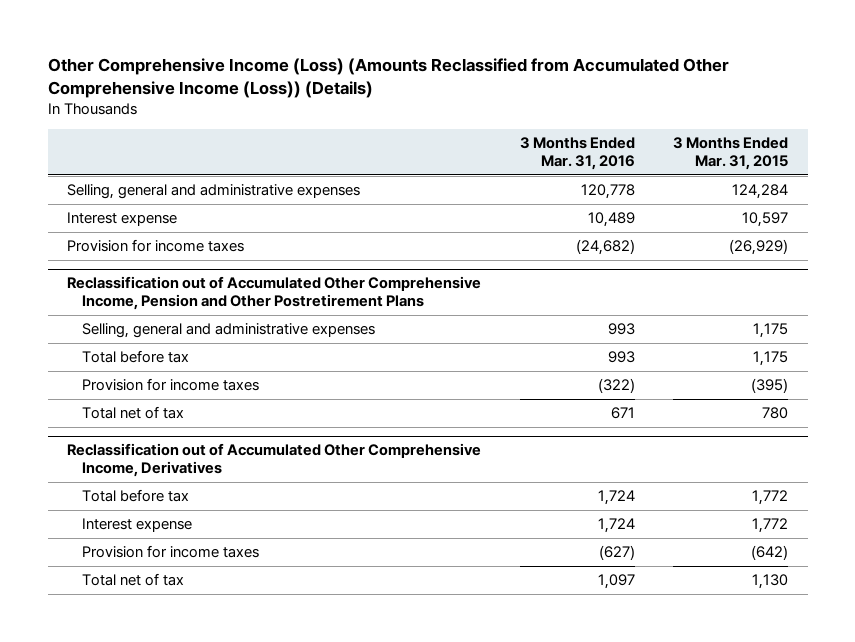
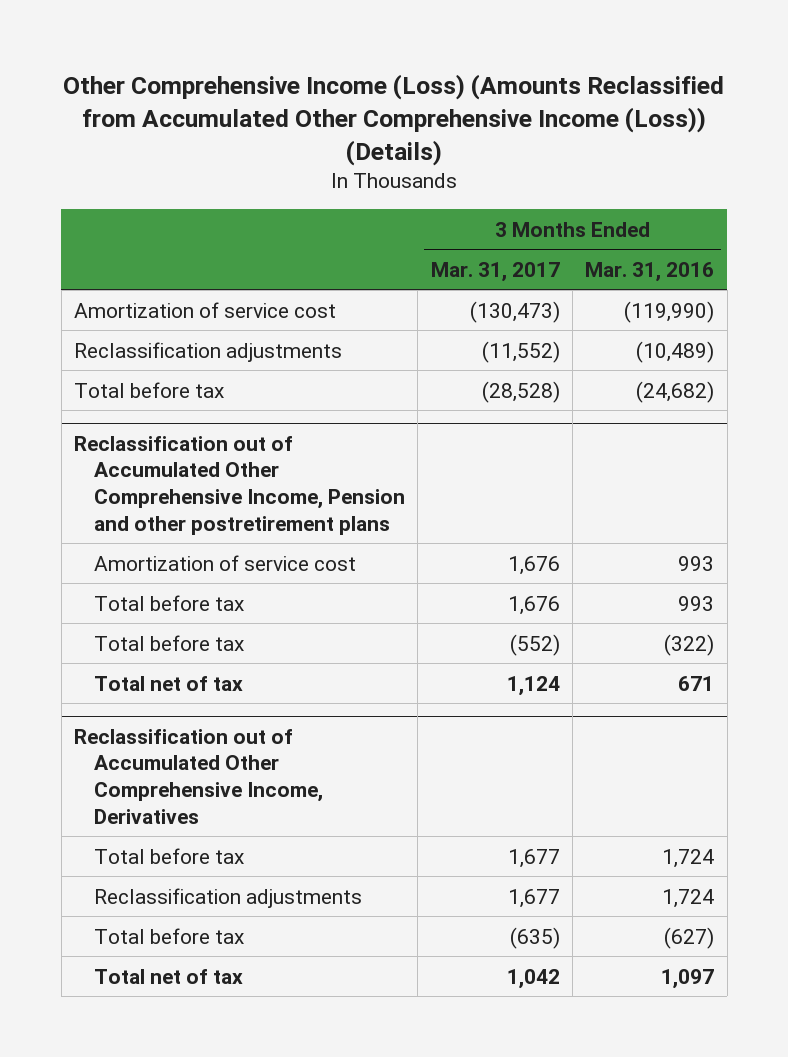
- | 3 Months Ended Mar. 31, 2016 | 3 Months Ended Mar. 31, 2015
+ | 3 Months Ended Mar. 31, 2017 | 3 Months Ended Mar. 31, 2016
- Selling, general and administrative expenses | 120,778 | 124,284
- Interest expense | 10,489 | 10,597
- Provision for income taxes | (24,682) | (26,929)
- Reclassification out of Accumulated Other Comprehensive Income, Pension and Other Postretirement Plans
- Selling, general and administrative expenses | 993 | 1,175
+ Amortization of service cost | (130,473) | (119,990)
+ Reclassification adjustments | (11,552) | (10,489)
+ Total before tax | (28,528) | (24,682)
+ Reclassification out of Accumulated Other Comprehensive Income, Pension and other postretirement plans
+ Amortization of service cost | 1,676 | 993
- Provision for income taxes | (322) | (395)
+ Total before tax | (552) | (322)
@ Reclassification out of Accumulated Other Comprehensive Income, Derivatives
- Interest expense | 1,724 | 1,772
- Provision for income taxes | (627) | (642)
+ Reclassification adjustments | 1,677 | 1,724
+ Total before tax | (635) | (627)

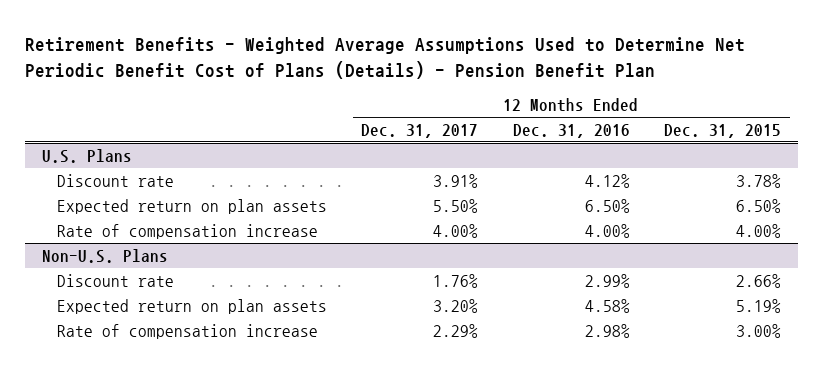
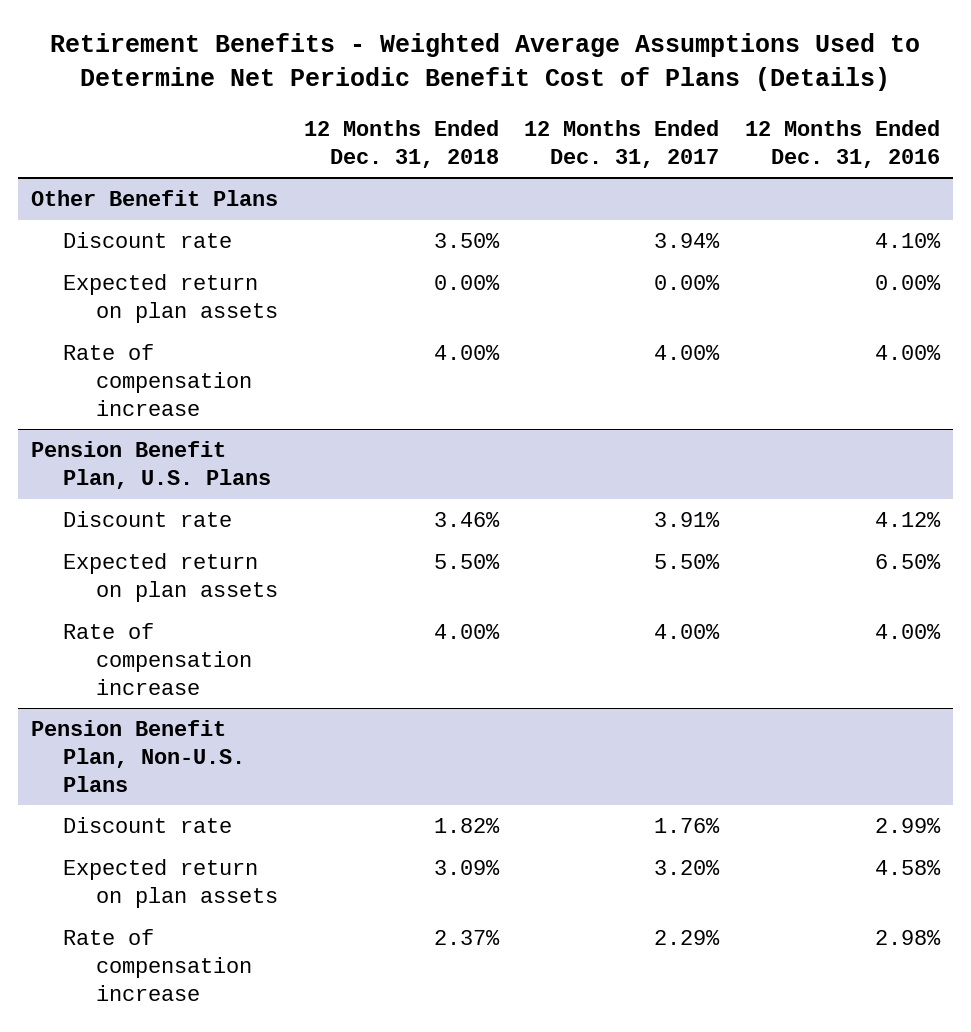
- Retirement Benefits - Weighted Average Assumptions Used to Determine Net Periodic Benefit Cost of Plans (Details) - Pension Benefit Plan
+ Retirement Benefits - Weighted Average Assumptions Used to Determine Net Periodic Benefit Cost of Plans (Details)
- | 12 Months Ended Dec. 31, 2017 | 12 Months Ended Dec. 31, 2016 | 12 Months Ended Dec. 31, 2015
+ | 12 Months Ended Dec. 31, 2018 | 12 Months Ended Dec. 31, 2017 | 12 Months Ended Dec. 31, 2016
- U.S. Plans
+ Other Benefit Plans
+ Discount rate | 3.50% | 3.94% | 4.10%
+ Expected return on plan assets | 0.00% | 0.00% | 0.00%
+ Rate of compensation increase | 4.00% | 4.00% | 4.00%
+ Pension Benefit Plan, U.S. Plans
- Non-U.S. Plans
+ Pension Benefit Plan, Non-U.S. Plans

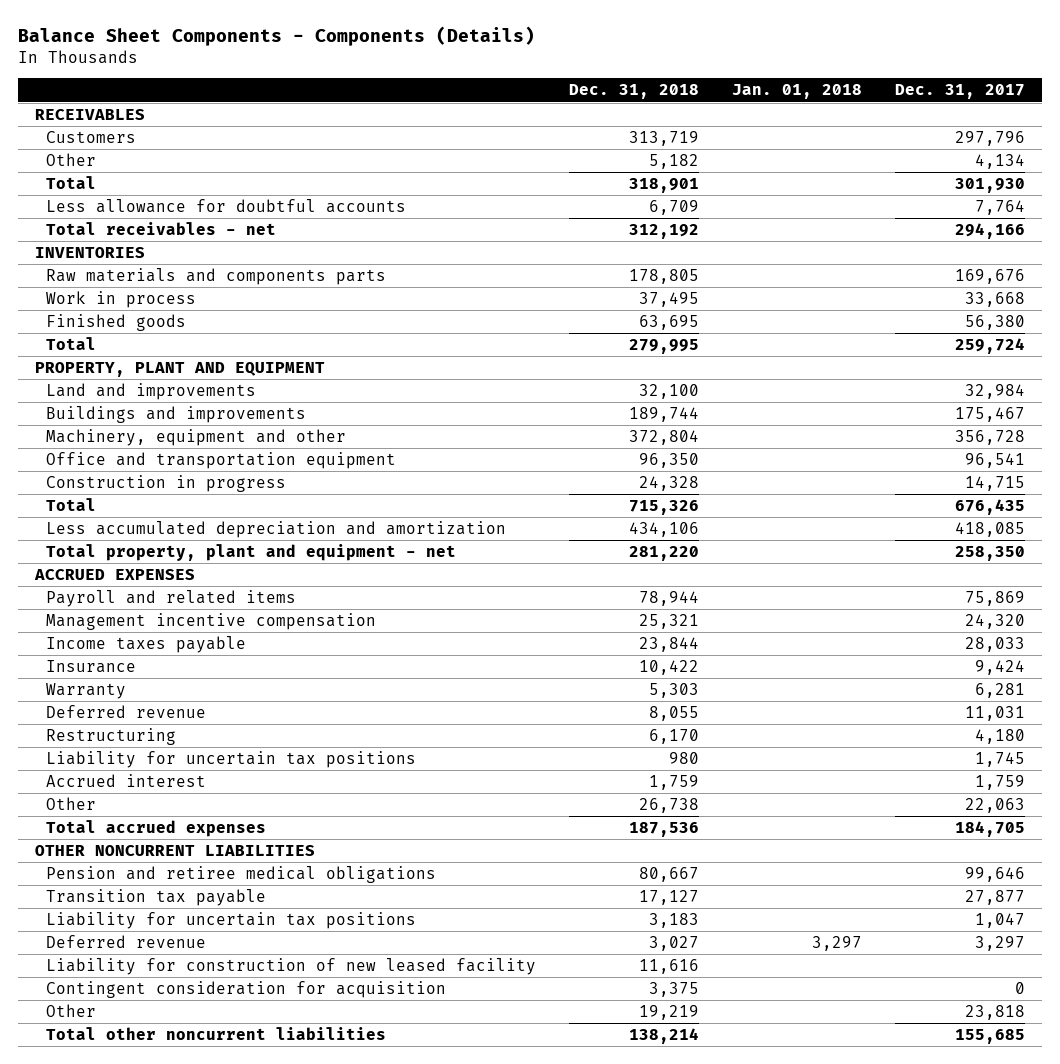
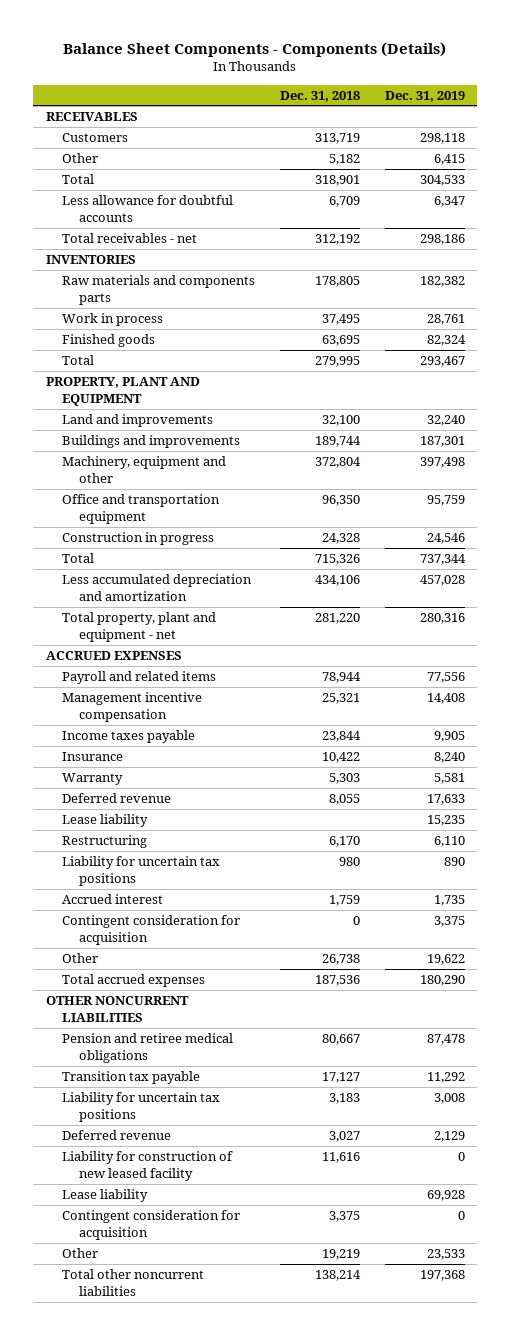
- | Dec. 31, 2018 | Jan. 01, 2018 | Dec. 31, 2017
+ | Dec. 31, 2018 | Dec. 31, 2019
+ Lease liability | | 15,235
+ Contingent consideration for acquisition | 0 | 3,375
+ Lease liability | | 69,928

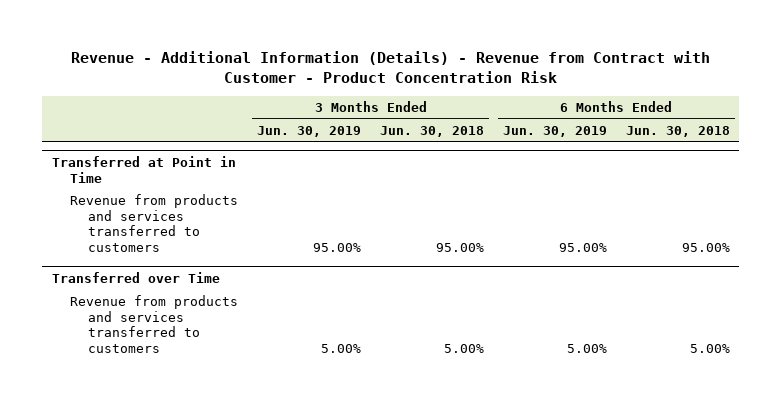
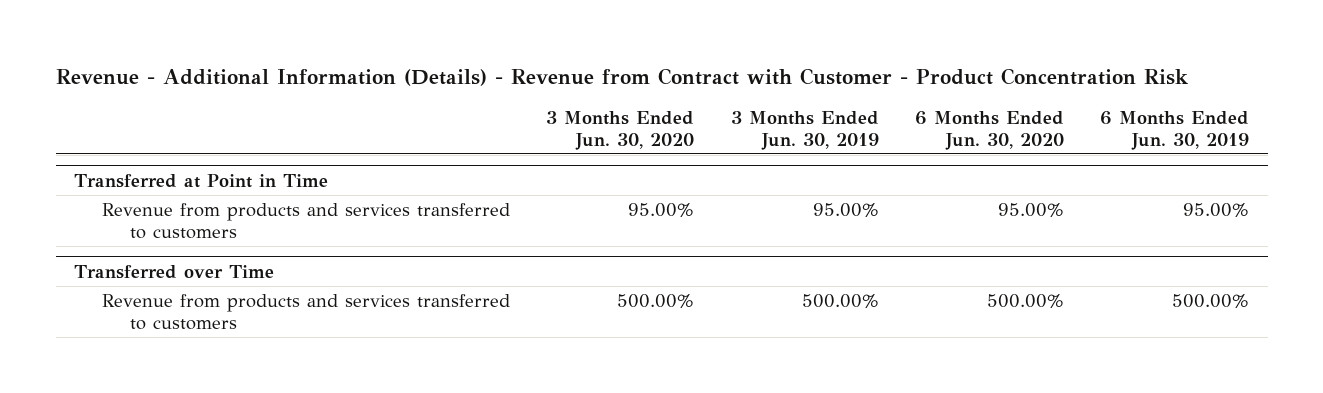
- | 3 Months Ended Jun. 30, 2019 | 3 Months Ended Jun. 30, 2018 | 6 Months Ended Jun. 30, 2019 | 6 Months Ended Jun. 30, 2018
+ | 3 Months Ended Jun. 30, 2020 | 3 Months Ended Jun. 30, 2019 | 6 Months Ended Jun. 30, 2020 | 6 Months Ended Jun. 30, 2019
@ Transferred over Time
- Revenue from products and services transferred to customers | 5.00% | 5.00% | 5.00% | 5.00%
+ Revenue from products and services transferred to customers | 500.00% | 500.00% | 500.00% | 500.00%

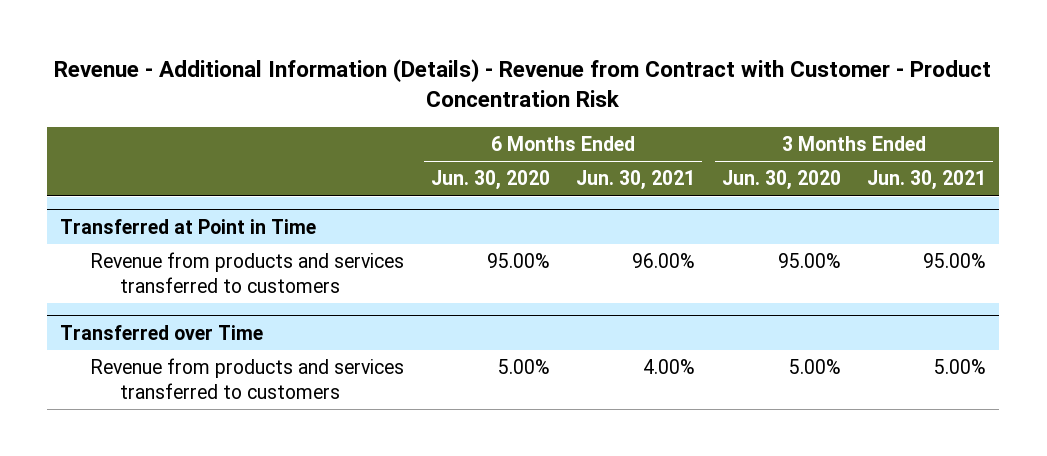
- | 3 Months Ended Jun. 30, 2020 | 3 Months Ended Jun. 30, 2019 | 6 Months Ended Jun. 30, 2020 | 6 Months Ended Jun. 30, 2019
+ | 6 Months Ended Jun. 30, 2020 | 6 Months Ended Jun. 30, 2021 | 3 Months Ended Jun. 30, 2020 | 3 Months Ended Jun. 30, 2021
@ Transferred over Time
- Revenue from products and services transferred to customers | 500.00% | 500.00% | 500.00% | 500.00%
+ Revenue from products and services transferred to customers | 5.00% | 4.00% | 5.00% | 5.00%

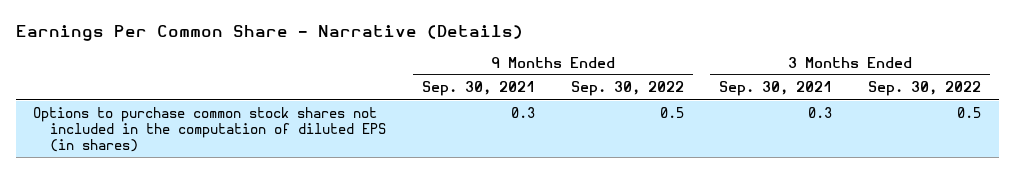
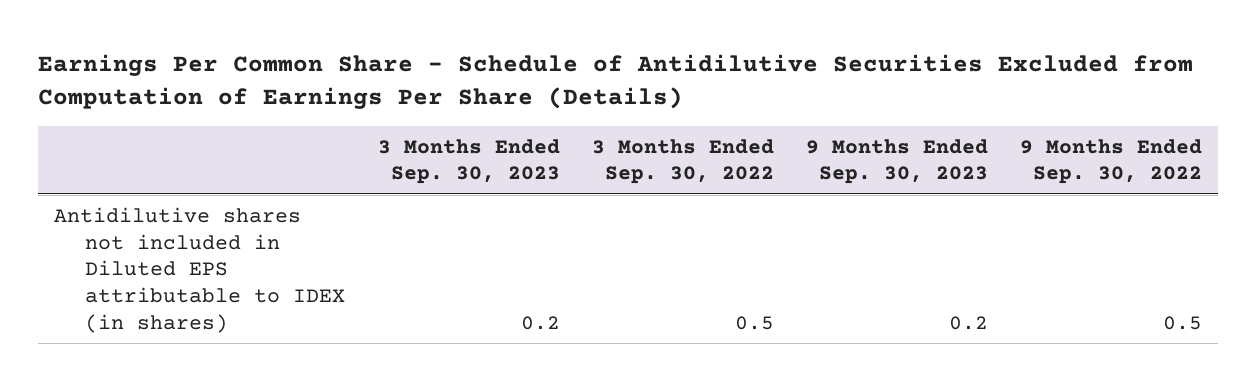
- Earnings Per Common Share - Narrative (Details)
+ Earnings Per Common Share - Schedule of Antidilutive Securities Excluded from Computation of Earnings Per Share (Details)
- | 9 Months Ended Sep. 30, 2021 | 9 Months Ended Sep. 30, 2022 | 3 Months Ended Sep. 30, 2021 | 3 Months Ended Sep. 30, 2022
+ | 3 Months Ended Sep. 30, 2023 | 3 Months Ended Sep. 30, 2022 | 9 Months Ended Sep. 30, 2023 | 9 Months Ended Sep. 30, 2022
- Options to purchase common stock shares not included in the computation of diluted EPS (in shares) | 0.3 | 0.5 | 0.3 | 0.5
+ Antidilutive shares not included in Diluted EPS attributable to IDEX (in shares) | 0.2 | 0.5 | 0.2 | 0.5

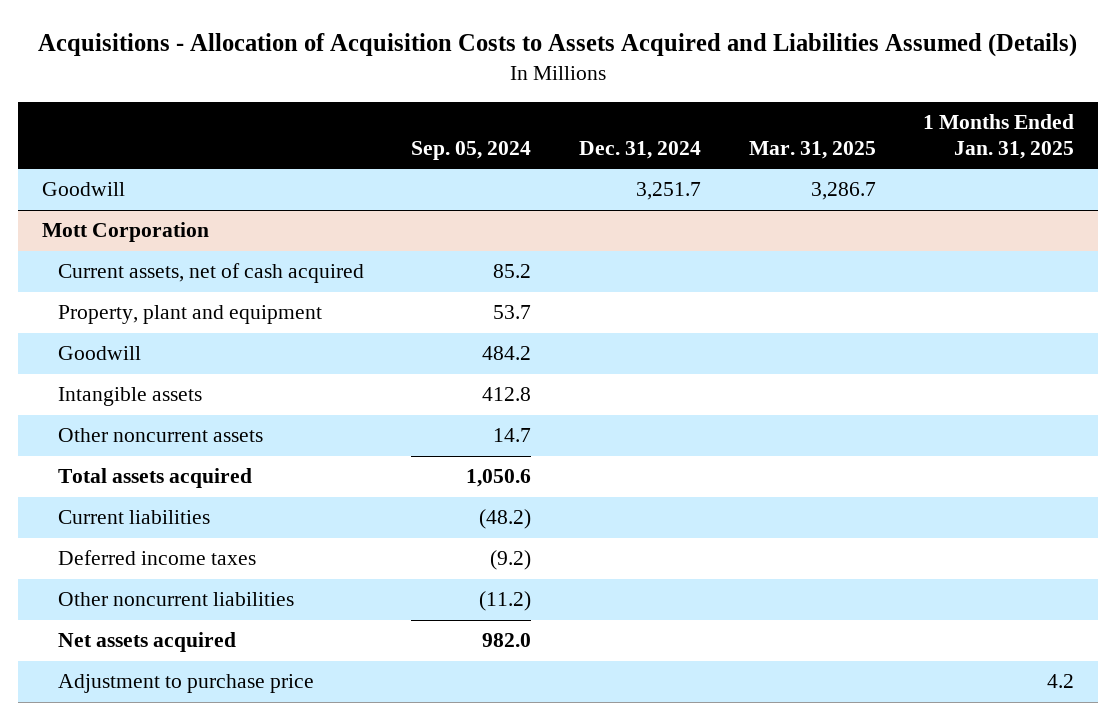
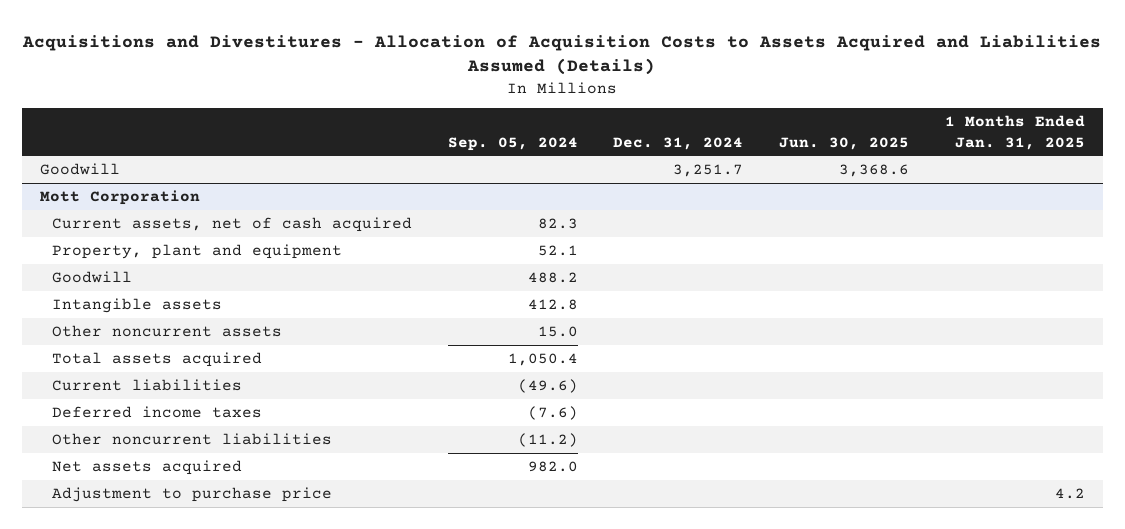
- Acquisitions - Allocation of Acquisition Costs to Assets Acquired and Liabilities Assumed (Details)
+ Acquisitions and Divestitures - Allocation of Acquisition Costs to Assets Acquired and Liabilities Assumed (Details)
- | Sep. 05, 2024 | Dec. 31, 2024 | Mar. 31, 2025 | 1 Months Ended Jan. 31, 2025
+ | Sep. 05, 2024 | Dec. 31, 2024 | Jun. 30, 2025 | 1 Months Ended Jan. 31, 2025
@ Mott Corporation
- Current assets, net of cash acquired | 85.2 | | |
- Property, plant and equipment | 53.7 | | |
- Goodwill | 484.2 | | |
+ Current assets, net of cash acquired | 82.3 | | |
+ Property, plant and equipment | 52.1 | | |
+ Goodwill | 488.2 | | |
- Other noncurrent assets | 14.7 | | |
- Total assets acquired | 1,050.6 | | |
- Current liabilities | (48.2) | | |
- Deferred income taxes | (9.2) | | |
+ Other noncurrent assets | 15.0 | | |
+ Total assets acquired | 1,050.4 | | |
+ Current liabilities | (49.6) | | |
+ Deferred income taxes | (7.6) | | |

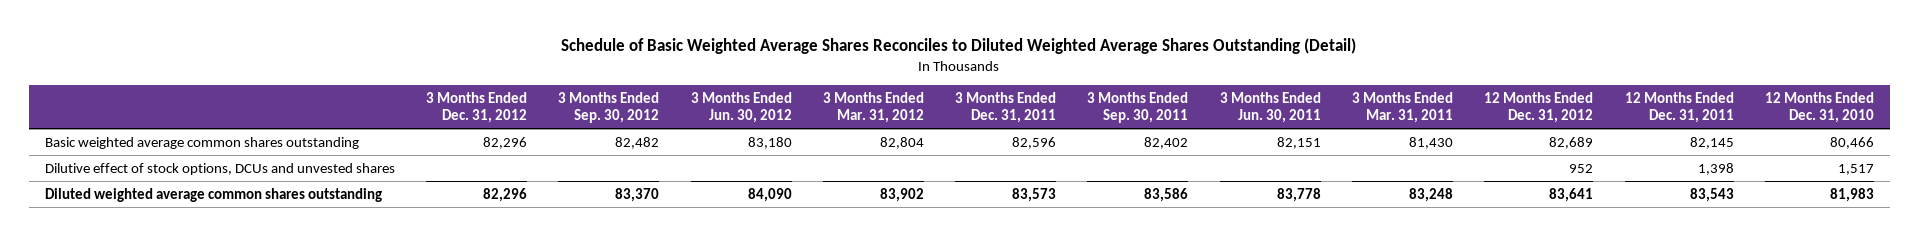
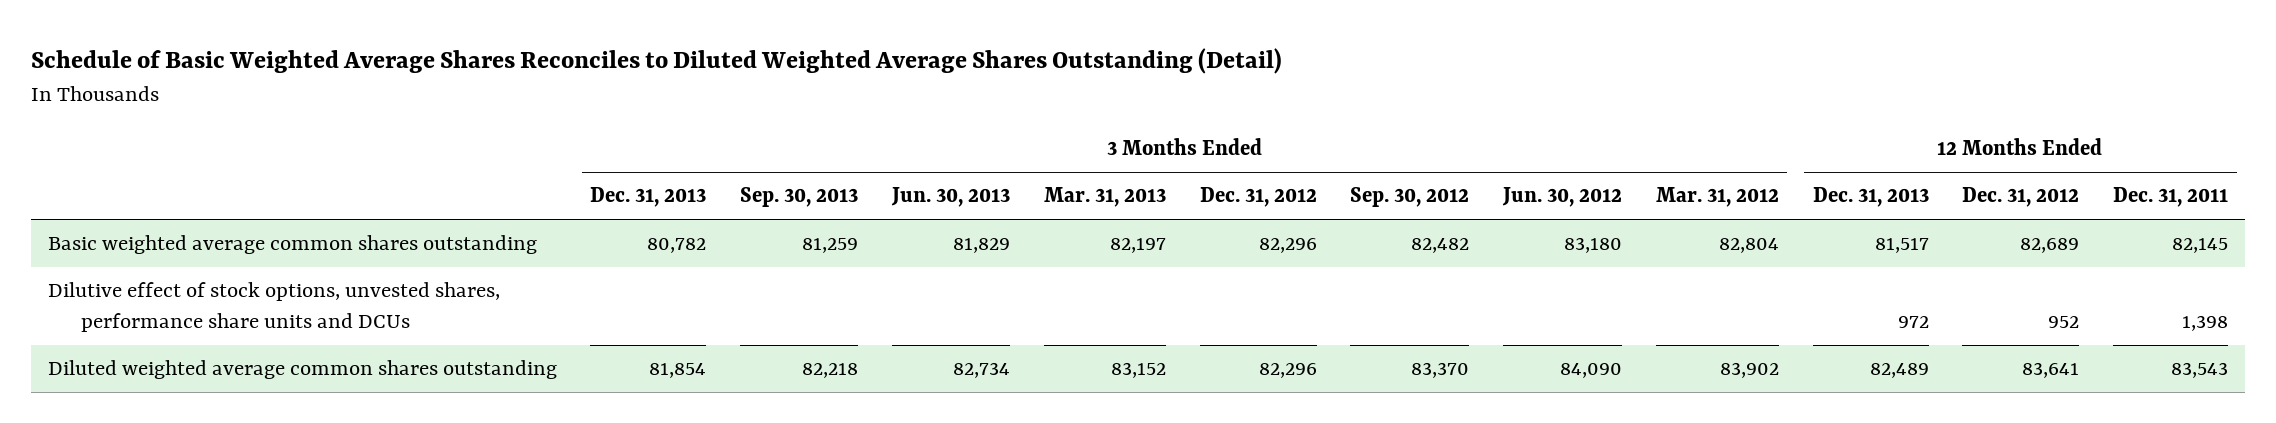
- | 3 Months Ended Dec. 31, 2012 | 3 Months Ended Sep. 30, 2012 | 3 Months Ended Jun. 30, 2012 | 3 Months Ended Mar. 31, 2012 | 3 Months Ended Dec. 31, 2011 | 3 Months Ended Sep. 30, 2011 | 3 Months Ended Jun. 30, 2011 | 3 Months Ended Mar. 31, 2011 | 12 Months Ended Dec. 31, 2012 | 12 Months Ended Dec. 31, 2011 | 12 Months Ended Dec. 31, 2010
+ | 3 Months Ended Dec. 31, 2013 | 3 Months Ended Sep. 30, 2013 | 3 Months Ended Jun. 30, 2013 | 3 Months Ended Mar. 31, 2013 | 3 Months Ended Dec. 31, 2012 | 3 Months Ended Sep. 30, 2012 | 3 Months Ended Jun. 30, 2012 | 3 Months Ended Mar. 31, 2012 | 12 Months Ended Dec. 31, 2013 | 12 Months Ended Dec. 31, 2012 | 12 Months Ended Dec. 31, 2011
- Dilutive effect of stock options, DCUs and unvested shares | | | | | | | | | 952 | 1,398 | 1,517
+ Dilutive effect of stock options, unvested shares, performance share units and DCUs | | | | | | | | | 972 | 952 | 1,398

